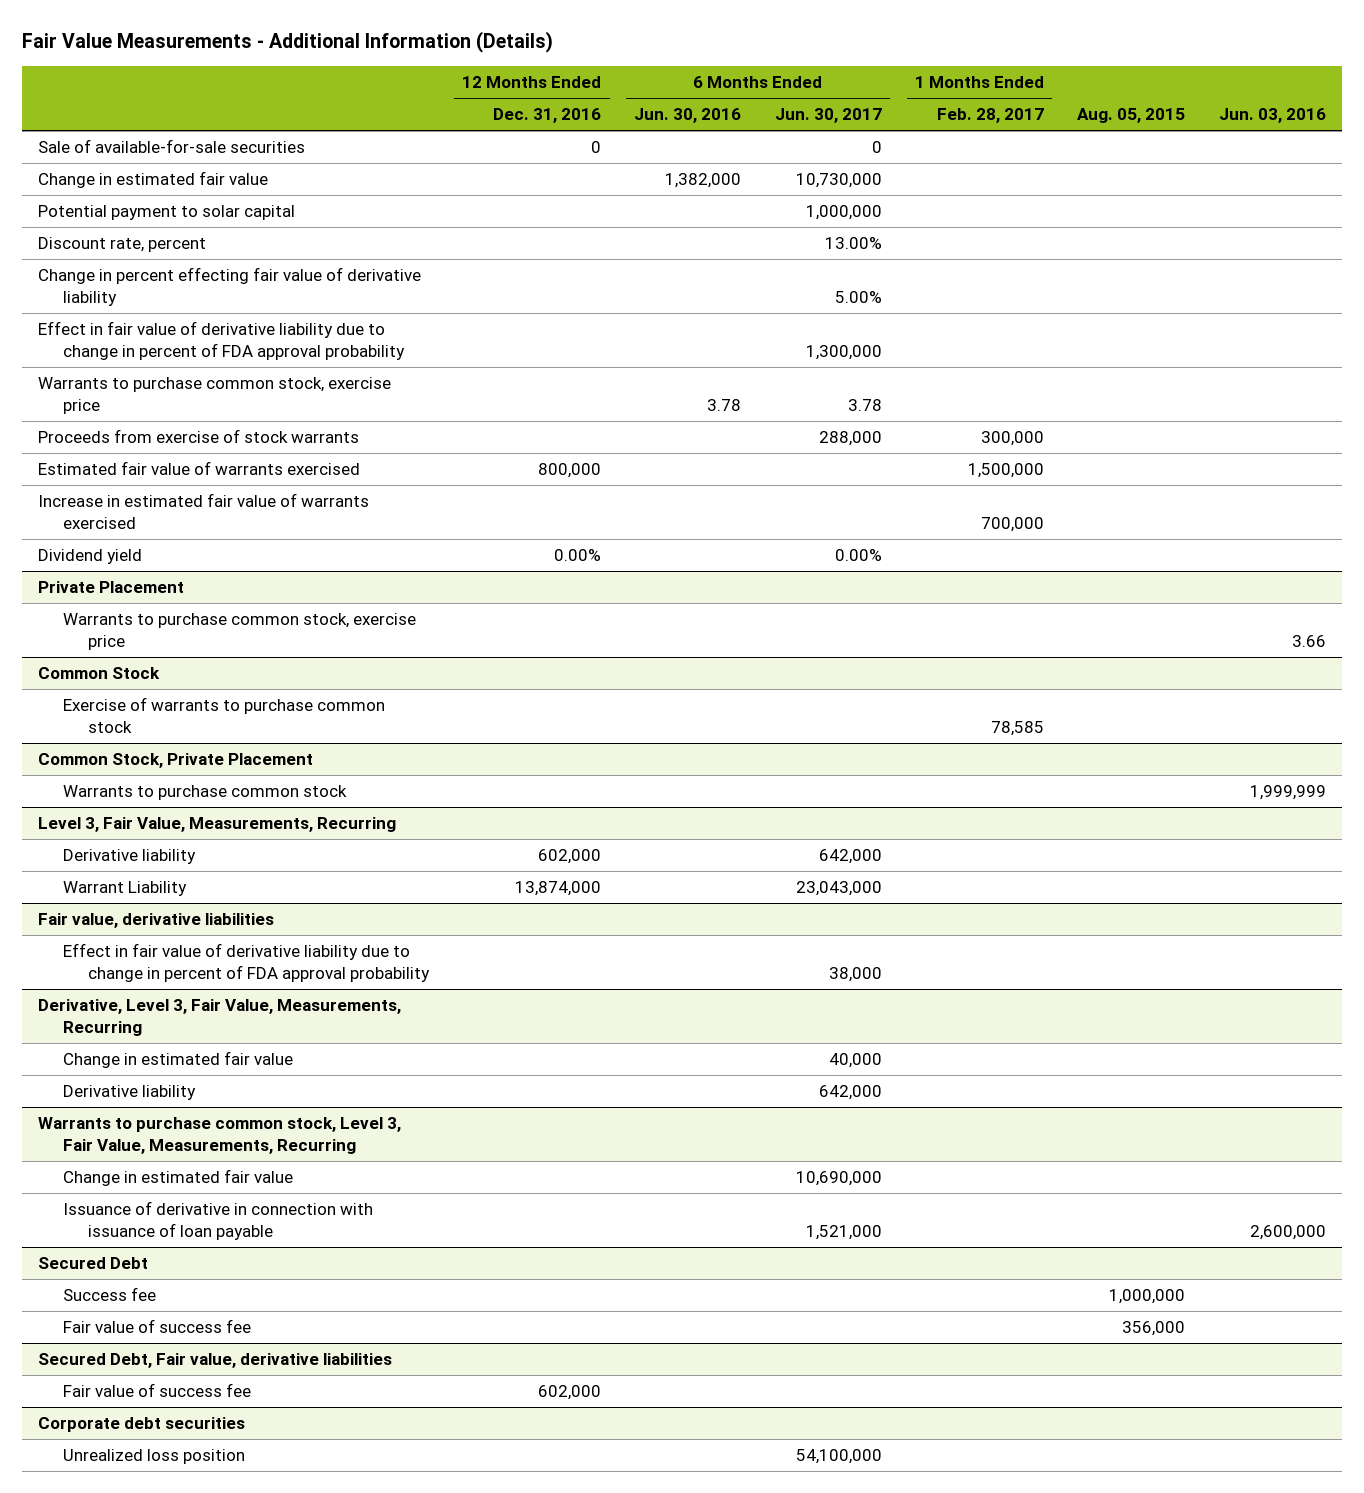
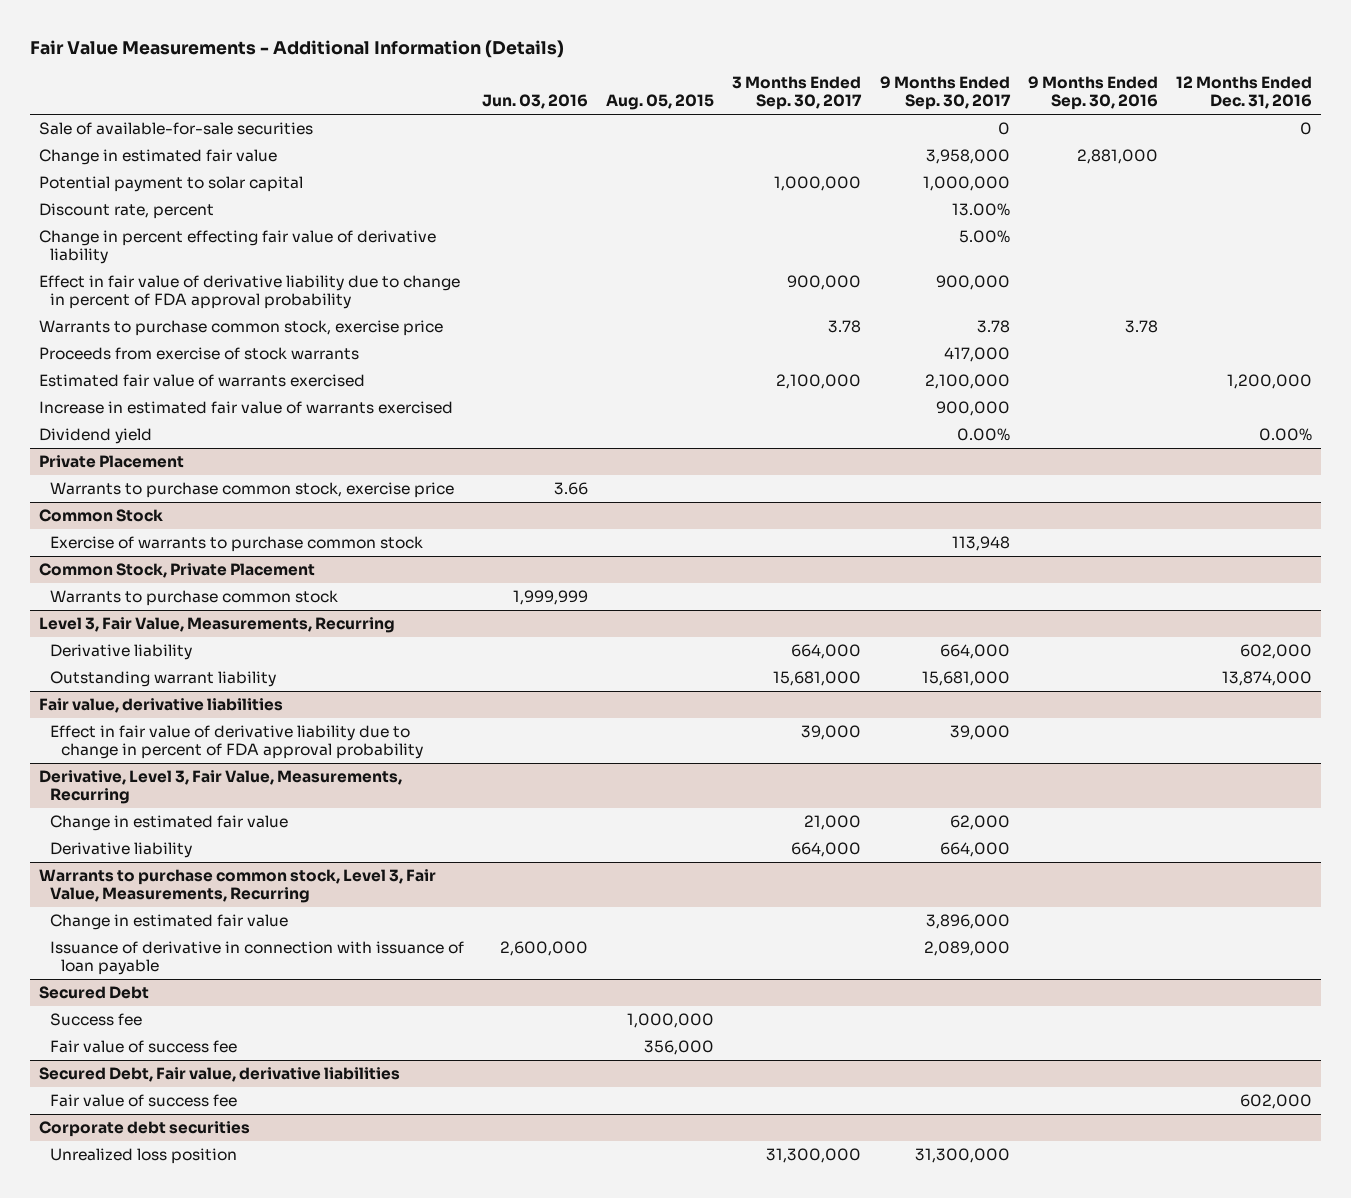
- | 12 Months Ended Dec. 31, 2016 | 6 Months Ended Jun. 30, 2016 | 6 Months Ended Jun. 30, 2017 | 1 Months Ended Feb. 28, 2017 | Aug. 05, 2015 | Jun. 03, 2016
+ | Jun. 03, 2016 | Aug. 05, 2015 | 3 Months Ended Sep. 30, 2017 | 9 Months Ended Sep. 30, 2017 | 9 Months Ended Sep. 30, 2016 | 12 Months Ended Dec. 31, 2016
- Estimated fair value of warrants exercised | 800,000 | | | 1,500,000 | |
+ Estimated fair value of warrants exercised | | | 2,100,000 | 2,100,000 | | 1,200,000
@ Level 3, Fair Value, Measurements, Recurring
- Warrant Liability | 13,874,000 | | 23,043,000 | | |
+ Outstanding warrant liability | | | 15,681,000 | 15,681,000 | | 13,874,000

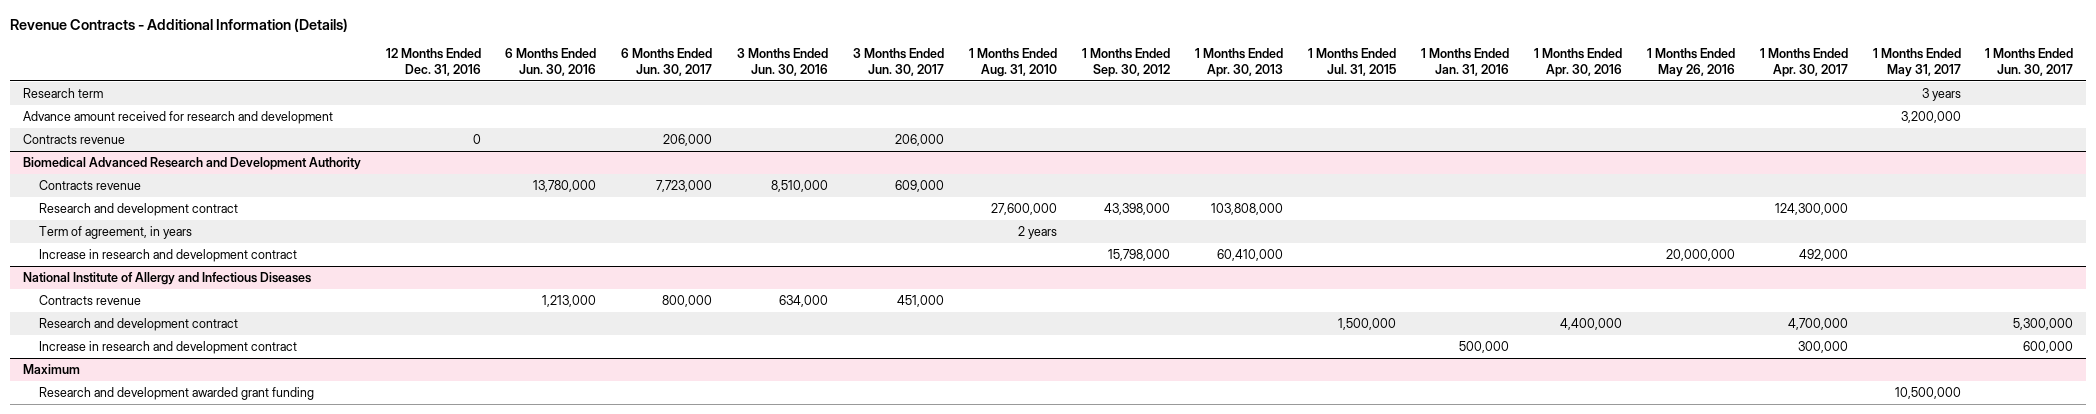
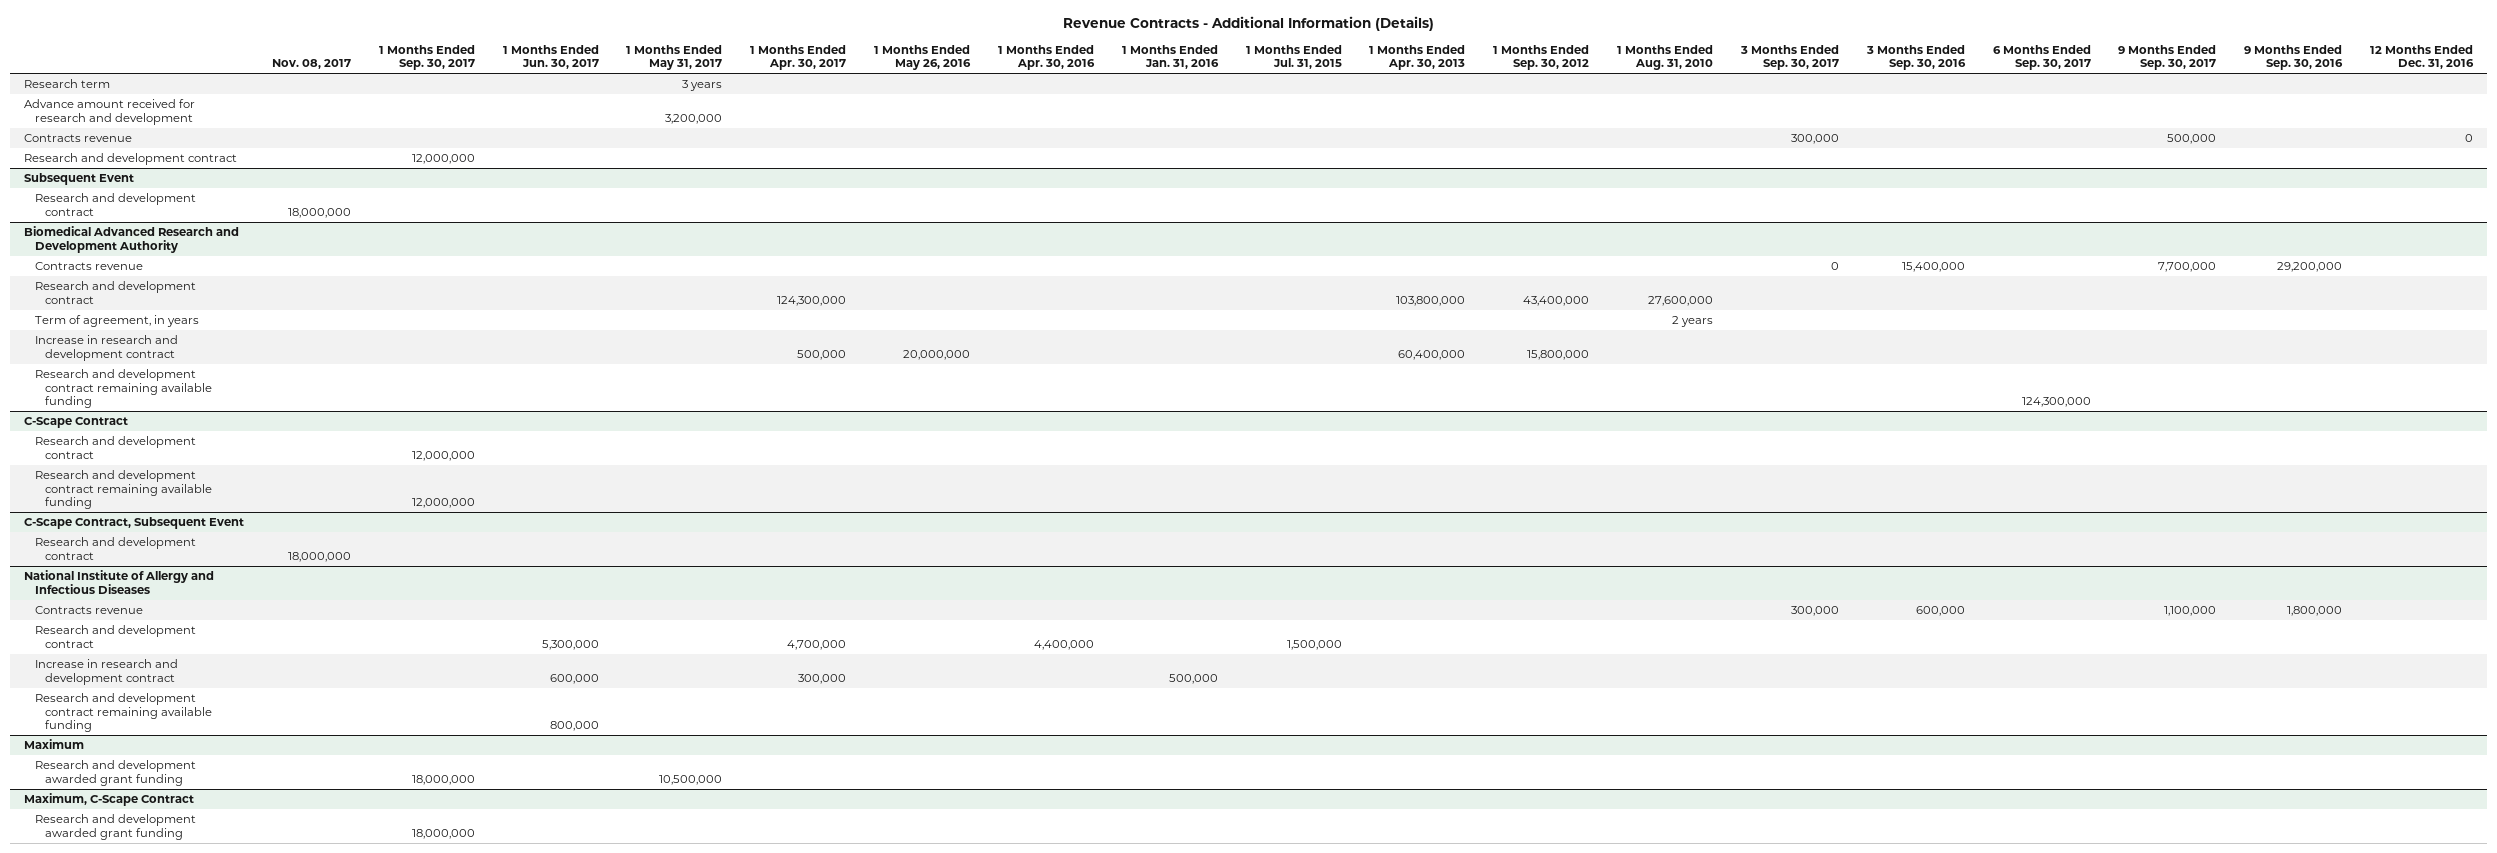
- | 12 Months Ended Dec. 31, 2016 | 6 Months Ended Jun. 30, 2016 | 6 Months Ended Jun. 30, 2017 | 3 Months Ended Jun. 30, 2016 | 3 Months Ended Jun. 30, 2017 | 1 Months Ended Aug. 31, 2010 | 1 Months Ended Sep. 30, 2012 | 1 Months Ended Apr. 30, 2013 | 1 Months Ended Jul. 31, 2015 | 1 Months Ended Jan. 31, 2016 | 1 Months Ended Apr. 30, 2016 | 1 Months Ended May 26, 2016 | 1 Months Ended Apr. 30, 2017 | 1 Months Ended May 31, 2017 | 1 Months Ended Jun. 30, 2017
+ | Nov. 08, 2017 | 1 Months Ended Sep. 30, 2017 | 1 Months Ended Jun. 30, 2017 | 1 Months Ended May 31, 2017 | 1 Months Ended Apr. 30, 2017 | 1 Months Ended May 26, 2016 | 1 Months Ended Apr. 30, 2016 | 1 Months Ended Jan. 31, 2016 | 1 Months Ended Jul. 31, 2015 | 1 Months Ended Apr. 30, 2013 | 1 Months Ended Sep. 30, 2012 | 1 Months Ended Aug. 31, 2010 | 3 Months Ended Sep. 30, 2017 | 3 Months Ended Sep. 30, 2016 | 6 Months Ended Sep. 30, 2017 | 9 Months Ended Sep. 30, 2017 | 9 Months Ended Sep. 30, 2016 | 12 Months Ended Dec. 31, 2016
+ Research and development contract | | 12,000,000 | | | | | | | | | | | | | | | |
+ Subsequent Event
+ Research and development contract | 18,000,000 | | | | | | | | | | | | | | | | |
@ Biomedical Advanced Research and Development Authority
- Research and development contract | | | | | | 27,600,000 | 43,398,000 | 103,808,000 | | | | | 124,300,000 | |
+ Research and development contract | | | | | 124,300,000 | | | | | 103,800,000 | 43,400,000 | 27,600,000 | | | | | |
- Increase in research and development contract | | | | | | | 15,798,000 | 60,410,000 | | | | 20,000,000 | 492,000 | |
+ Increase in research and development contract | | | | | 500,000 | 20,000,000 | | | | 60,400,000 | 15,800,000 | | | | | | |
+ Research and development contract remaining available funding | | | | | | | | | | | | | | | 124,300,000 | | |
+ C-Scape Contract
+ Research and development contract | | 12,000,000 | | | | | | | | | | | | | | | |
+ Research and development contract remaining available funding | | 12,000,000 | | | | | | | | | | | | | | | |
+ C-Scape Contract, Subsequent Event
+ Research and development contract | 18,000,000 | | | | | | | | | | | | | | | | |
@ National Institute of Allergy and Infectious Diseases
+ Research and development contract remaining available funding | | | 800,000 | | | | | | | | | | | | | | |
+ Maximum, C-Scape Contract
+ Research and development awarded grant funding | | 18,000,000 | | | | | | | | | | | | | | | |

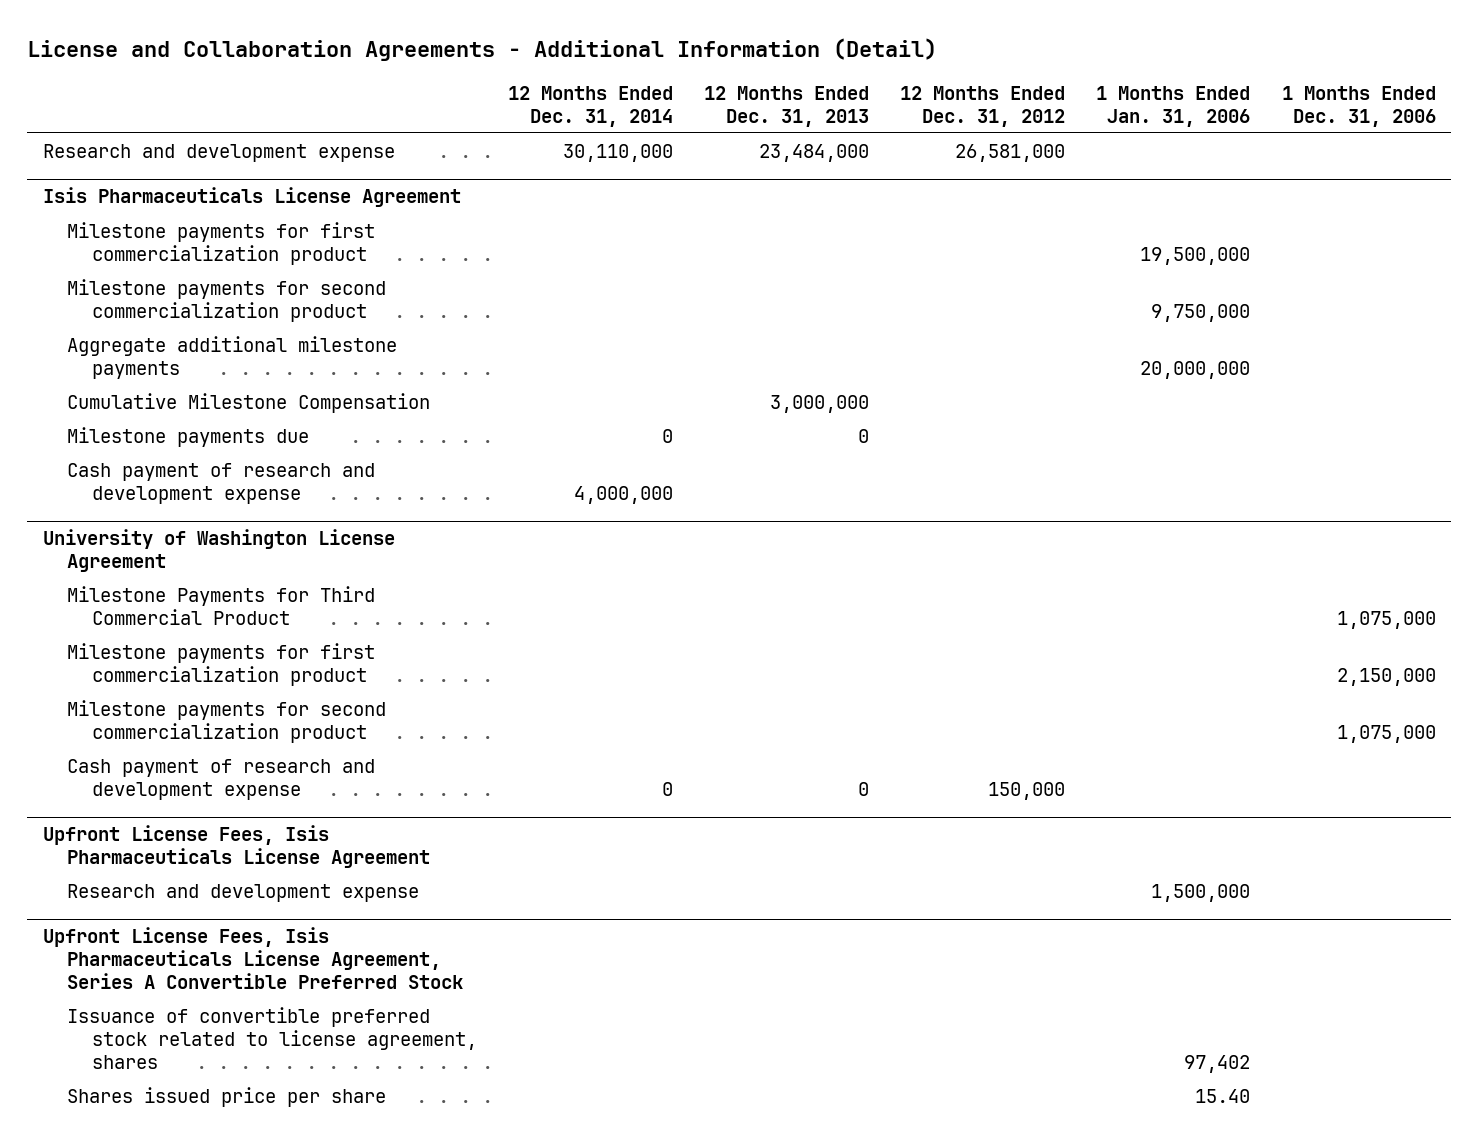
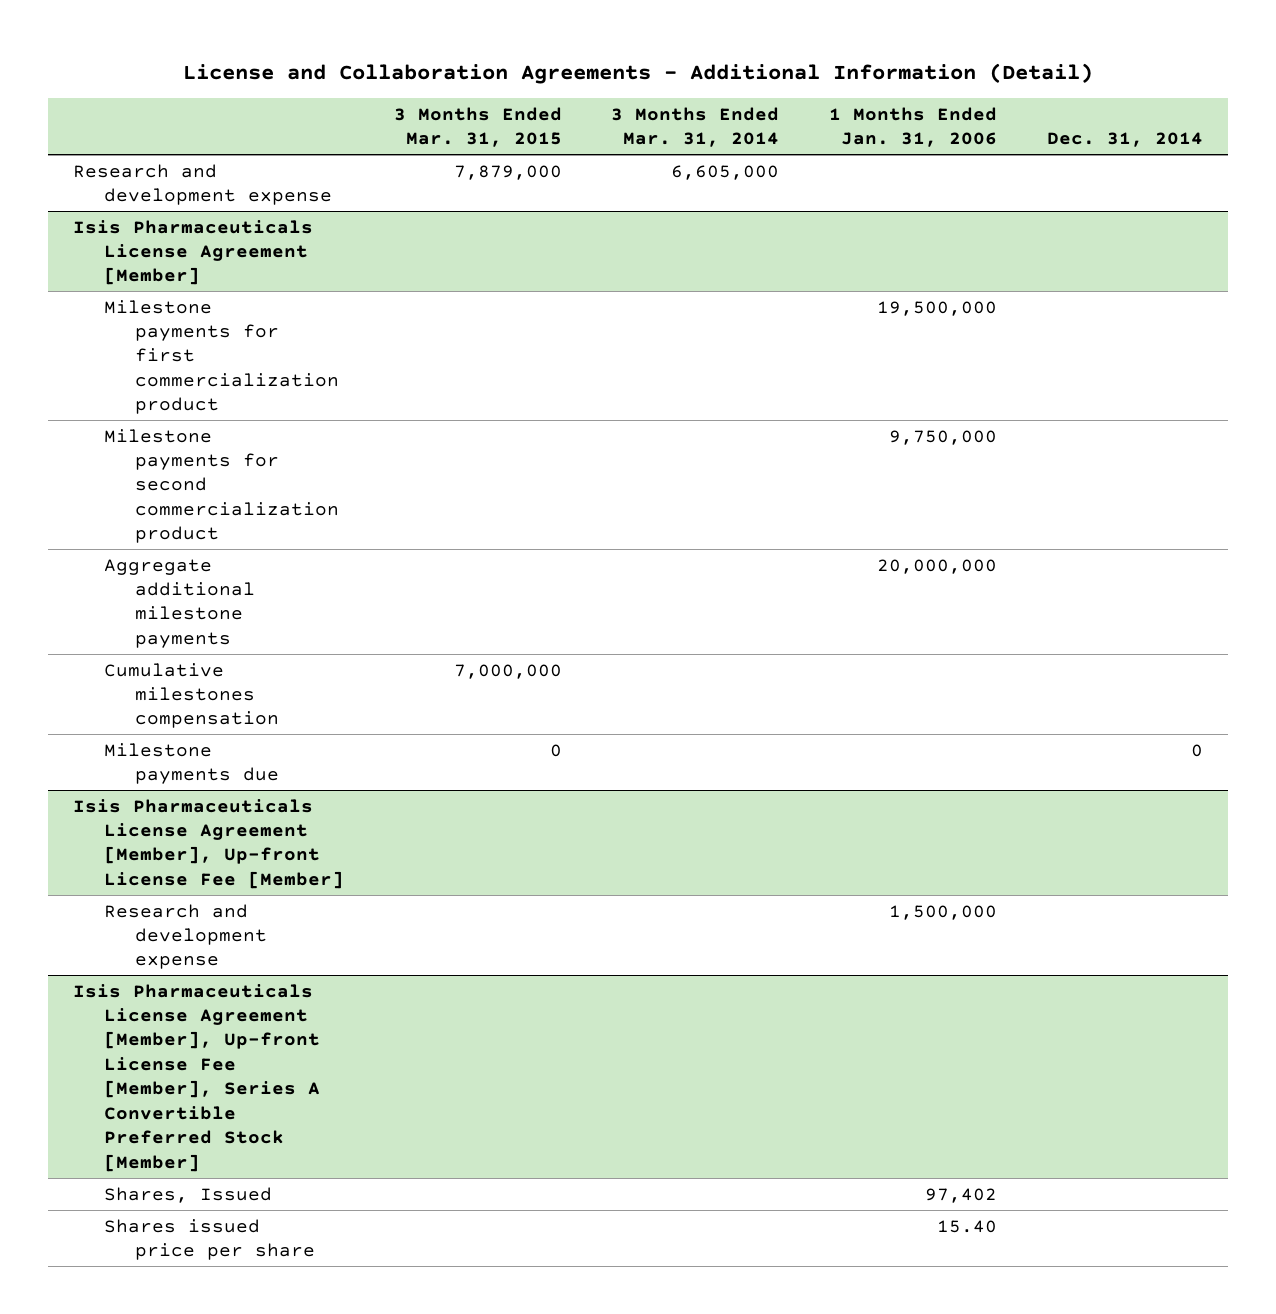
- | 12 Months Ended Dec. 31, 2014 | 12 Months Ended Dec. 31, 2013 | 12 Months Ended Dec. 31, 2012 | 1 Months Ended Jan. 31, 2006 | 1 Months Ended Dec. 31, 2006
+ | 3 Months Ended Mar. 31, 2015 | 3 Months Ended Mar. 31, 2014 | 1 Months Ended Jan. 31, 2006 | Dec. 31, 2014
- Isis Pharmaceuticals License Agreement
+ Isis Pharmaceuticals License Agreement [Member]
- Cumulative Milestone Compensation | | 3,000,000 | | |
+ Cumulative milestones compensation | 7,000,000 | | |
- Cash payment of research and development expense | 4,000,000 | | | |
- University of Washington License Agreement
- Milestone Payments for Third Commercial Product | | | | | 1,075,000
- Milestone payments for first commercialization product | | | | | 2,150,000
- Milestone payments for second commercialization product | | | | | 1,075,000
- Cash payment of research and development expense | 0 | 0 | 150,000 | |
- Upfront License Fees, Isis Pharmaceuticals License Agreement
+ Isis Pharmaceuticals License Agreement [Member], Up-front License Fee [Member]
- Upfront License Fees, Isis Pharmaceuticals License Agreement, Series A Convertible Preferred Stock
- Issuance of convertible preferred stock related to license agreement, shares | | | | 97,402 |
+ Isis Pharmaceuticals License Agreement [Member], Up-front License Fee [Member], Series A Convertible Preferred Stock [Member]
+ Shares, Issued | | | 97,402 |

